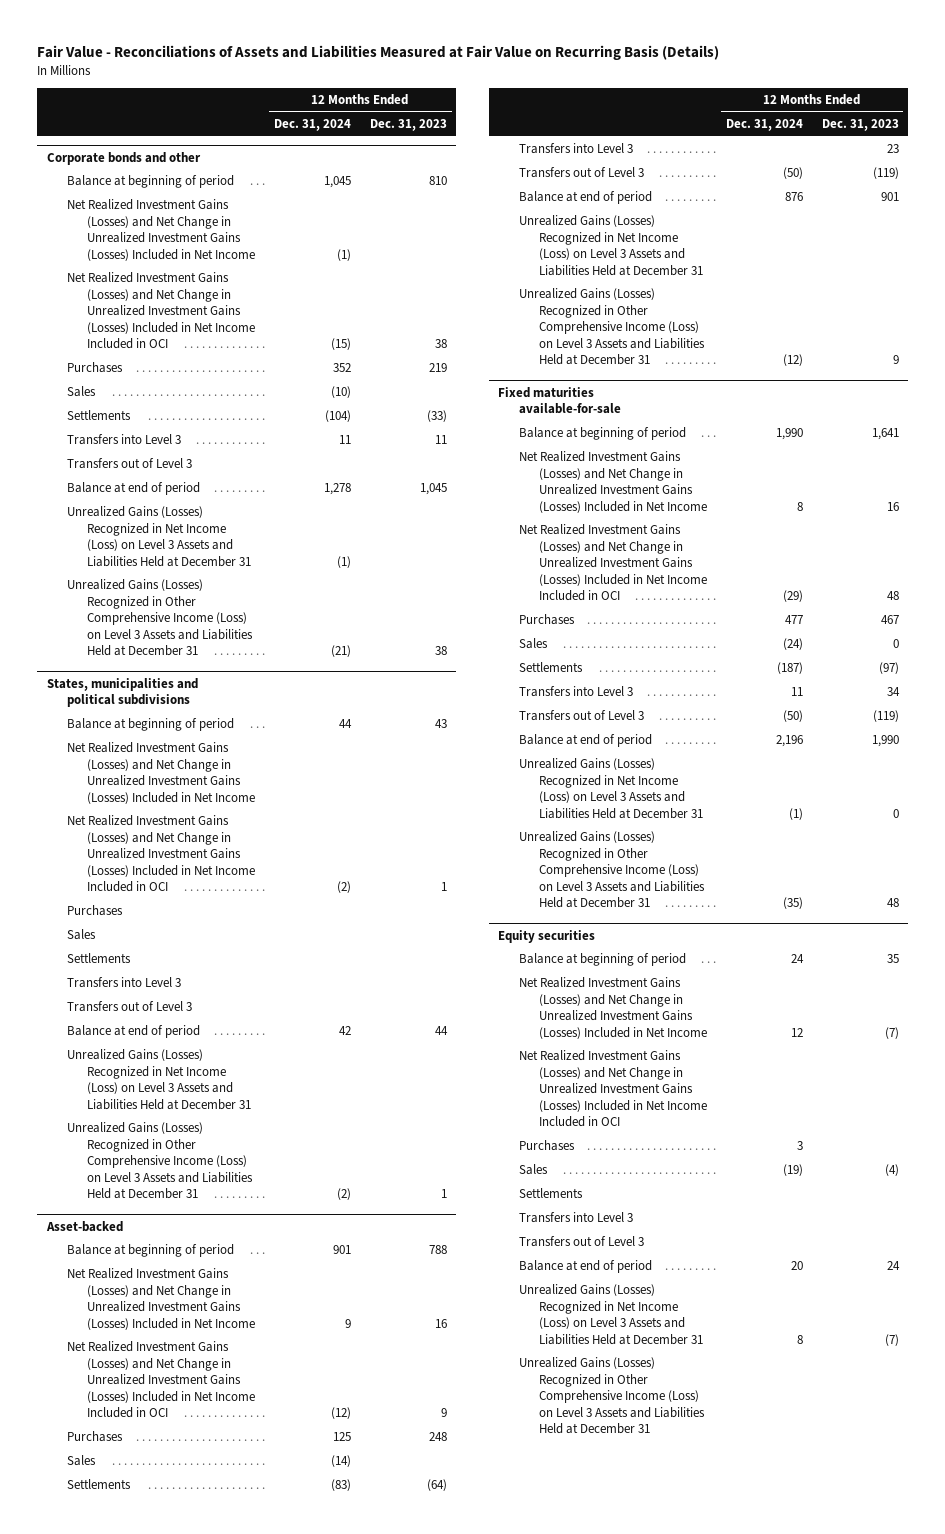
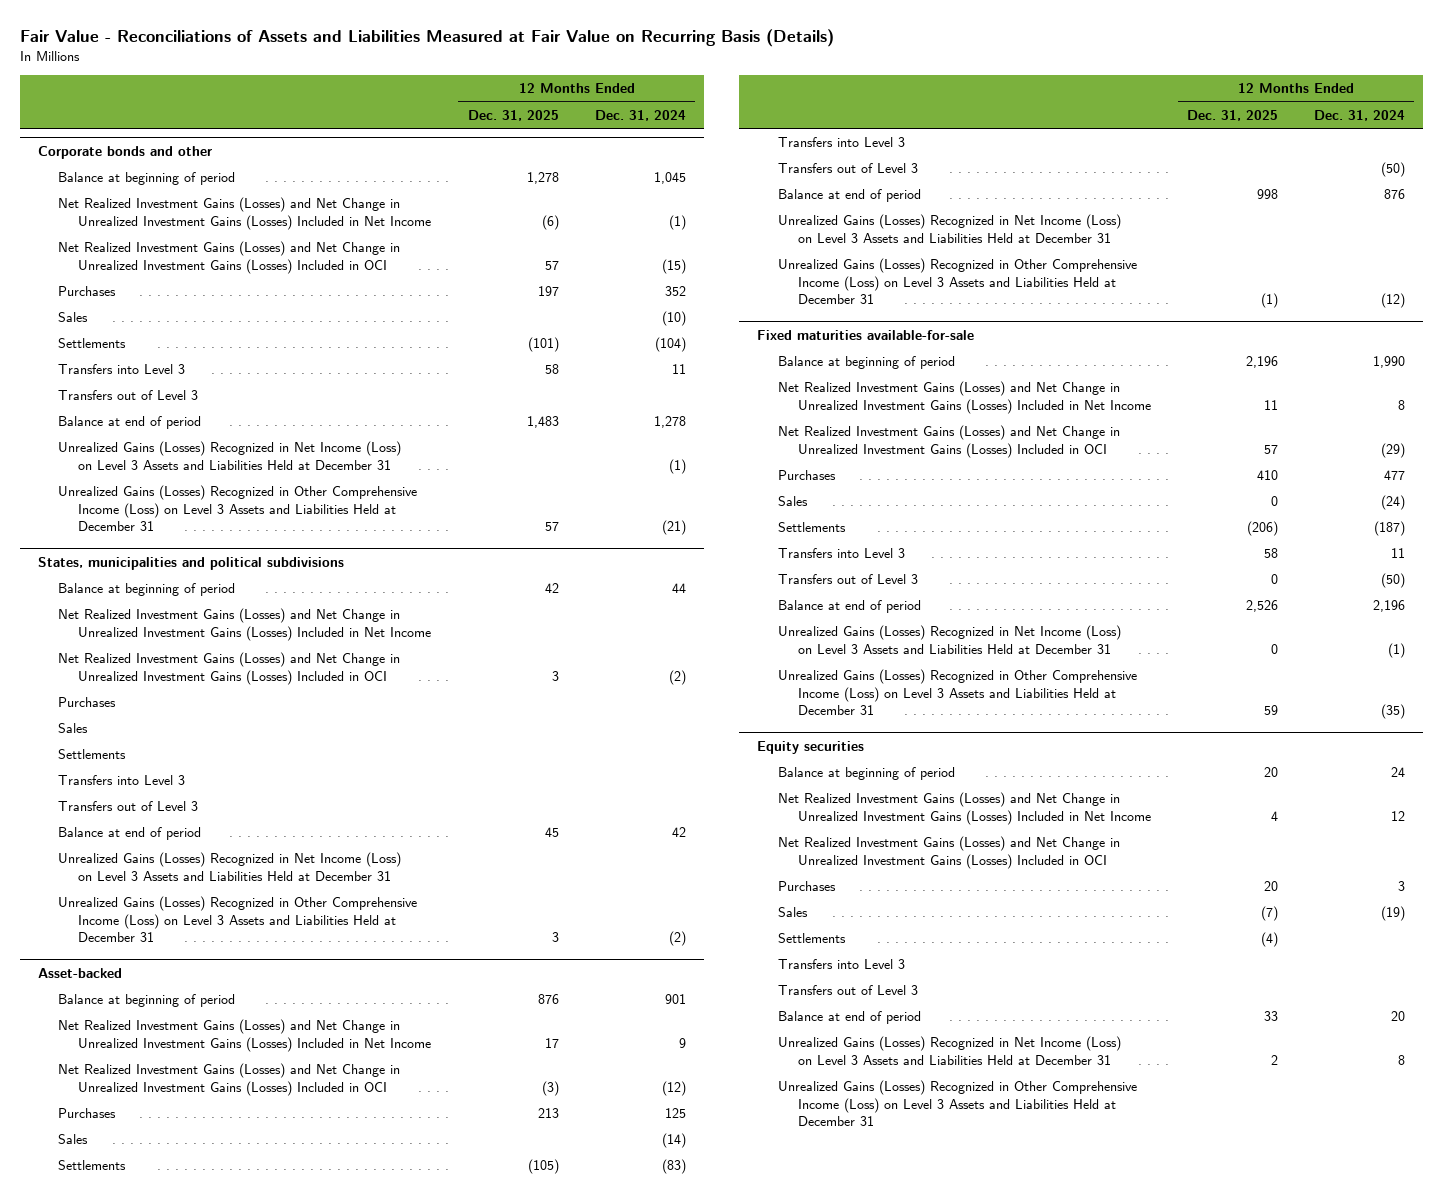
- | 12 Months Ended Dec. 31, 2024 | 12 Months Ended Dec. 31, 2023
+ | 12 Months Ended Dec. 31, 2025 | 12 Months Ended Dec. 31, 2024
@ Corporate bonds and other
- Net Realized Investment Gains (Losses) and Net Change in Unrealized Investment Gains (Losses) Included in Net Income Included in OCI | (15) | 38
+ Net Realized Investment Gains (Losses) and Net Change in Unrealized Investment Gains (Losses) Included in OCI | 57 | (15)
@ States, municipalities and political subdivisions
- Net Realized Investment Gains (Losses) and Net Change in Unrealized Investment Gains (Losses) Included in Net Income Included in OCI | (2) | 1
+ Net Realized Investment Gains (Losses) and Net Change in Unrealized Investment Gains (Losses) Included in OCI | 3 | (2)
@ Asset-backed
- Net Realized Investment Gains (Losses) and Net Change in Unrealized Investment Gains (Losses) Included in Net Income Included in OCI | (12) | 9
+ Net Realized Investment Gains (Losses) and Net Change in Unrealized Investment Gains (Losses) Included in OCI | (3) | (12)
@ Fixed maturities available-for-sale
- Net Realized Investment Gains (Losses) and Net Change in Unrealized Investment Gains (Losses) Included in Net Income Included in OCI | (29) | 48
+ Net Realized Investment Gains (Losses) and Net Change in Unrealized Investment Gains (Losses) Included in OCI | 57 | (29)
@ Equity securities
- Net Realized Investment Gains (Losses) and Net Change in Unrealized Investment Gains (Losses) Included in Net Income Included in OCI
+ Net Realized Investment Gains (Losses) and Net Change in Unrealized Investment Gains (Losses) Included in OCI

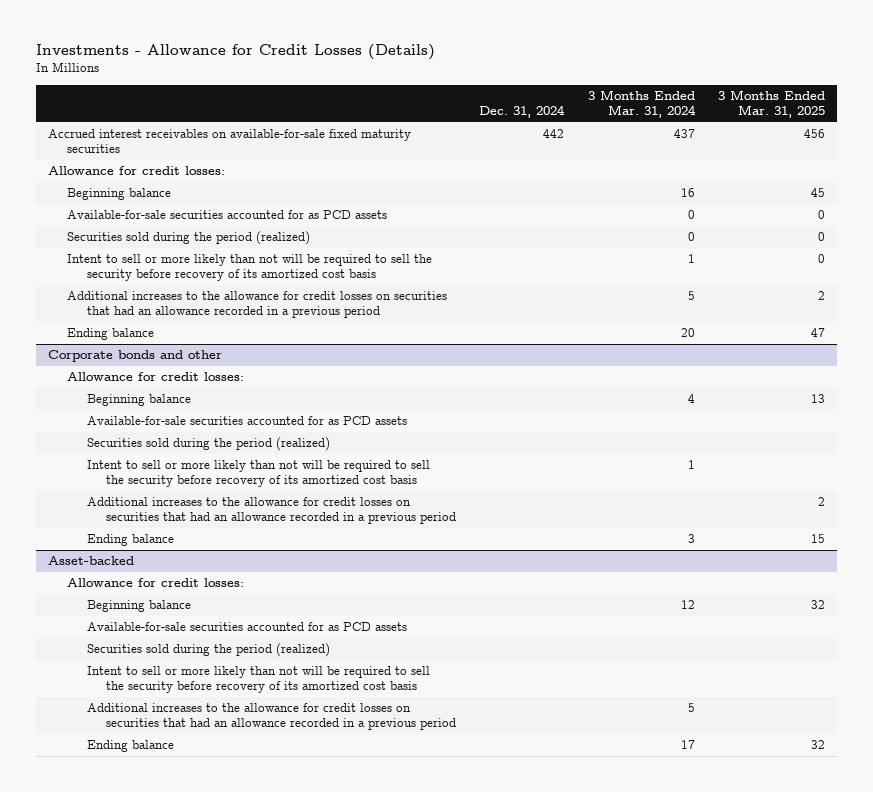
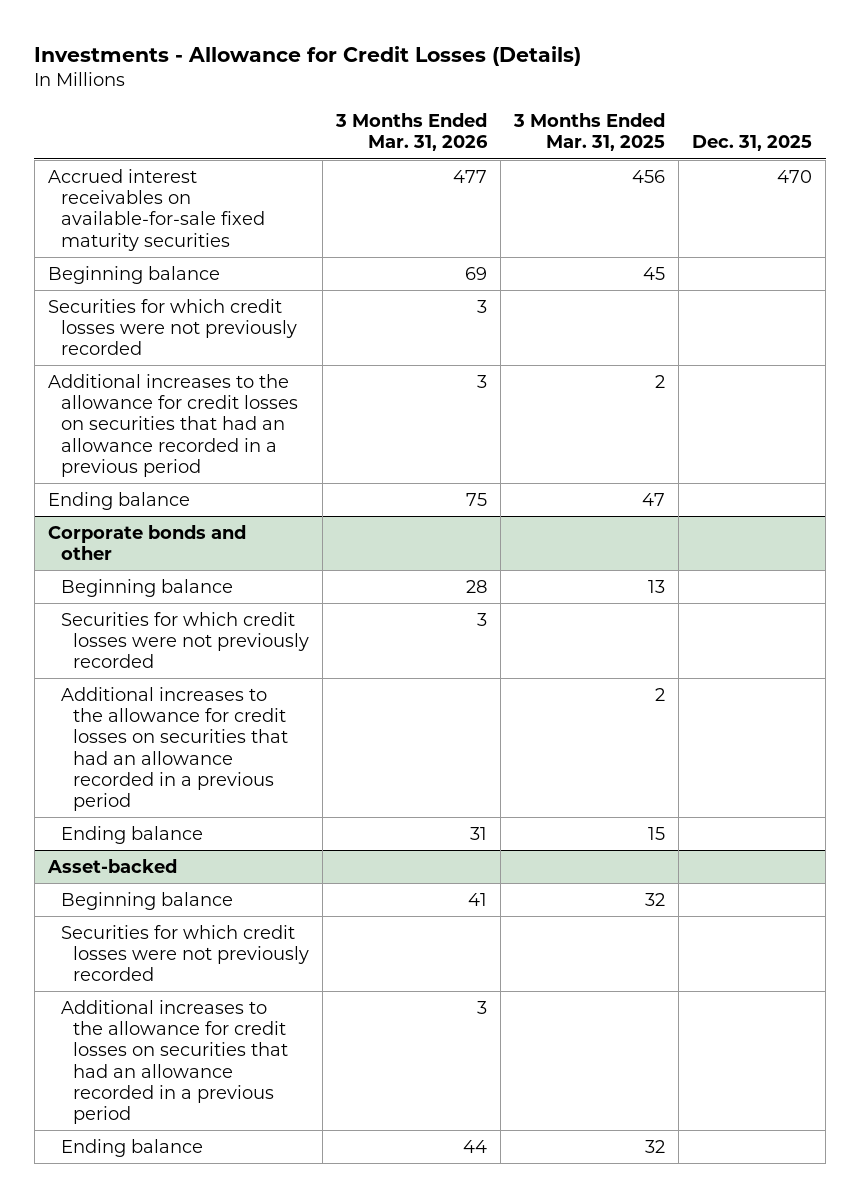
- | Dec. 31, 2024 | 3 Months Ended Mar. 31, 2024 | 3 Months Ended Mar. 31, 2025
+ | 3 Months Ended Mar. 31, 2026 | 3 Months Ended Mar. 31, 2025 | Dec. 31, 2025
- Allowance for credit losses:
- Available-for-sale securities accounted for as PCD assets | | 0 | 0
- Securities sold during the period (realized) | | 0 | 0
- Intent to sell or more likely than not will be required to sell the security before recovery of its amortized cost basis | | 1 | 0
+ Securities for which credit losses were not previously recorded | 3 | |
@ Corporate bonds and other
- Allowance for credit losses:
- Available-for-sale securities accounted for as PCD assets
- Securities sold during the period (realized)
- Intent to sell or more likely than not will be required to sell the security before recovery of its amortized cost basis | | 1 |
+ Securities for which credit losses were not previously recorded | 3 | |
@ Asset-backed
- Allowance for credit losses:
- Available-for-sale securities accounted for as PCD assets
- Securities sold during the period (realized)
- Intent to sell or more likely than not will be required to sell the security before recovery of its amortized cost basis
+ Securities for which credit losses were not previously recorded

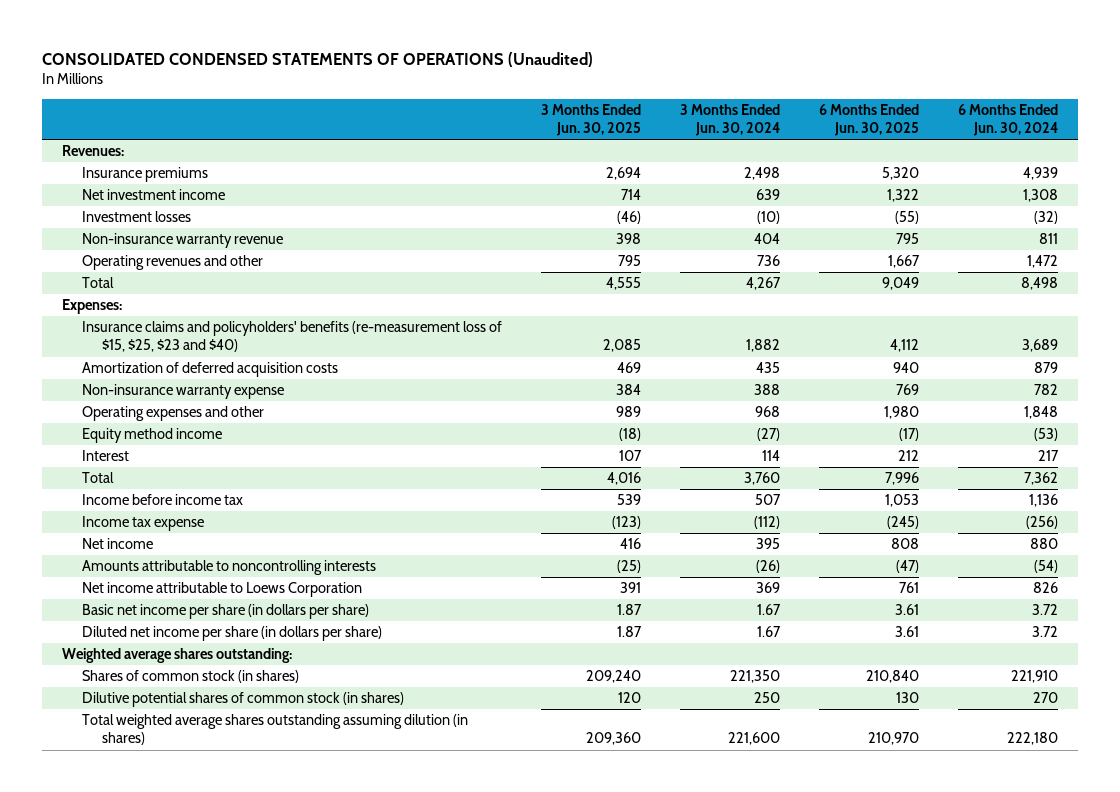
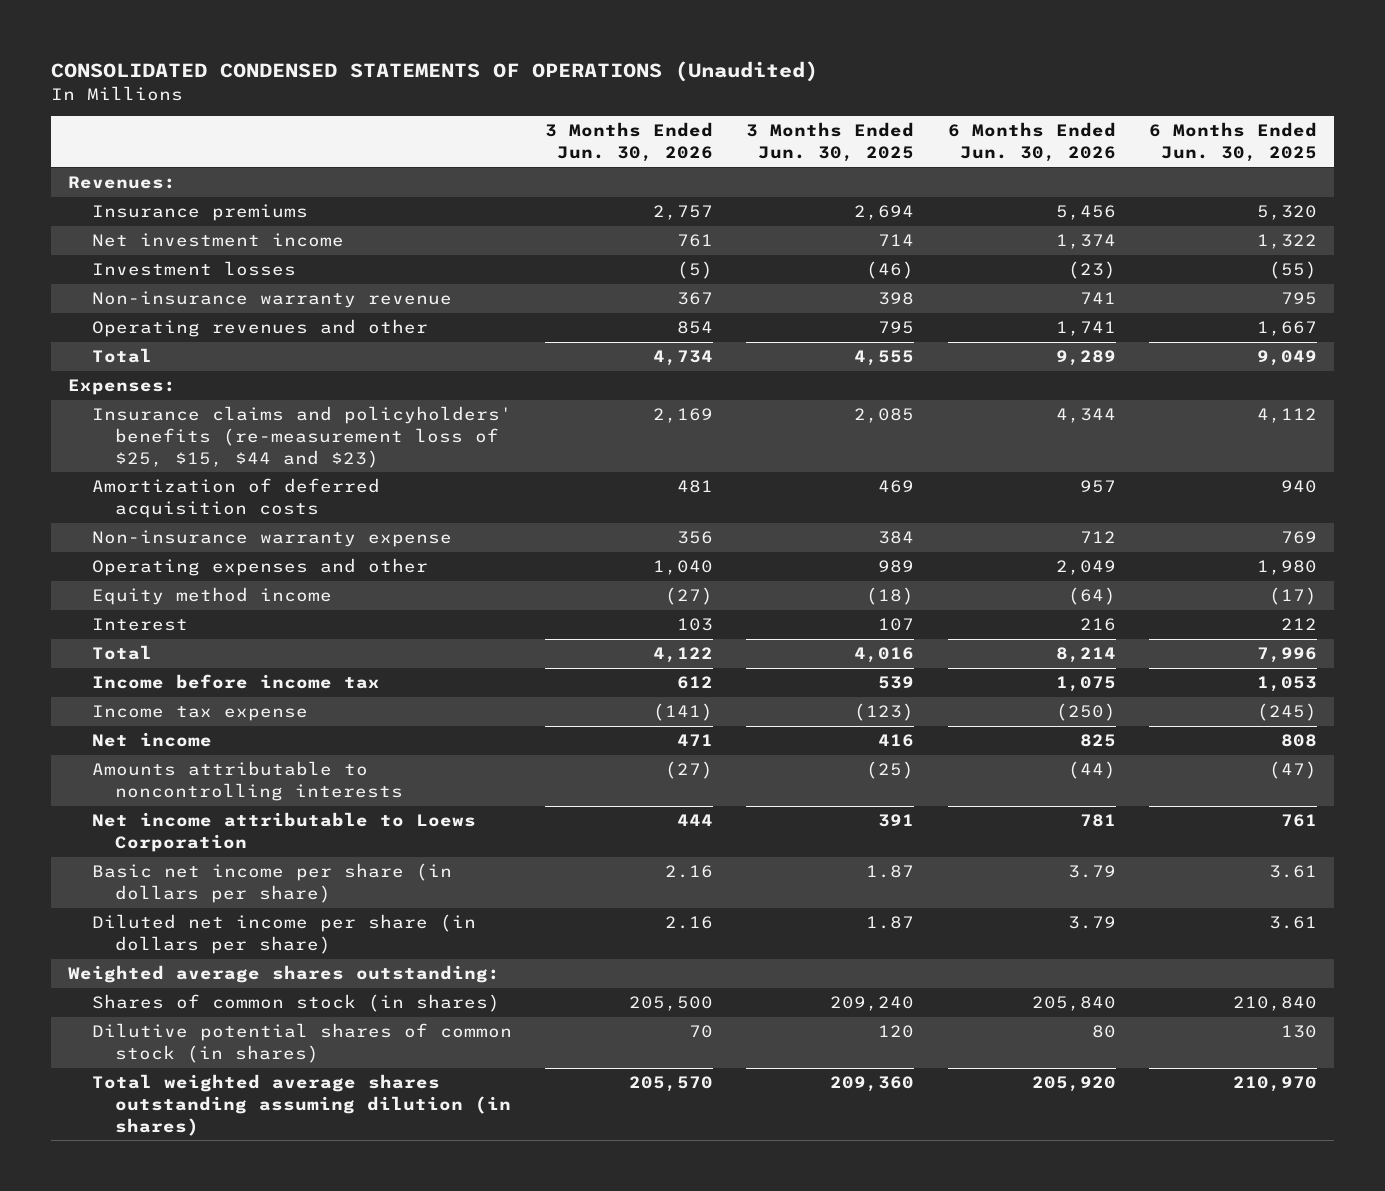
- | 3 Months Ended Jun. 30, 2025 | 3 Months Ended Jun. 30, 2024 | 6 Months Ended Jun. 30, 2025 | 6 Months Ended Jun. 30, 2024
+ | 3 Months Ended Jun. 30, 2026 | 3 Months Ended Jun. 30, 2025 | 6 Months Ended Jun. 30, 2026 | 6 Months Ended Jun. 30, 2025
- Insurance claims and policyholders' benefits (re-measurement loss of $15, $25, $23 and $40) | 2,085 | 1,882 | 4,112 | 3,689
+ Insurance claims and policyholders' benefits (re-measurement loss of $25, $15, $44 and $23) | 2,169 | 2,085 | 4,344 | 4,112

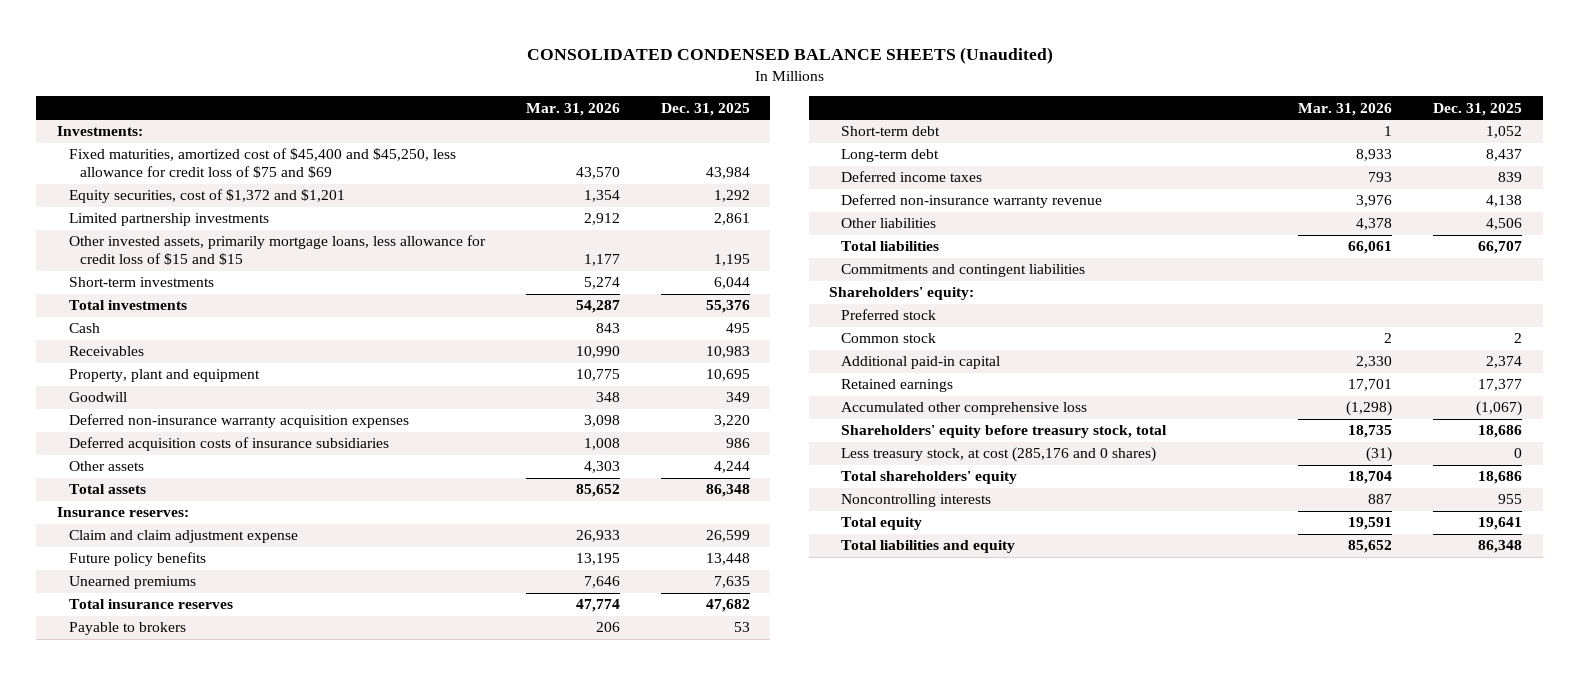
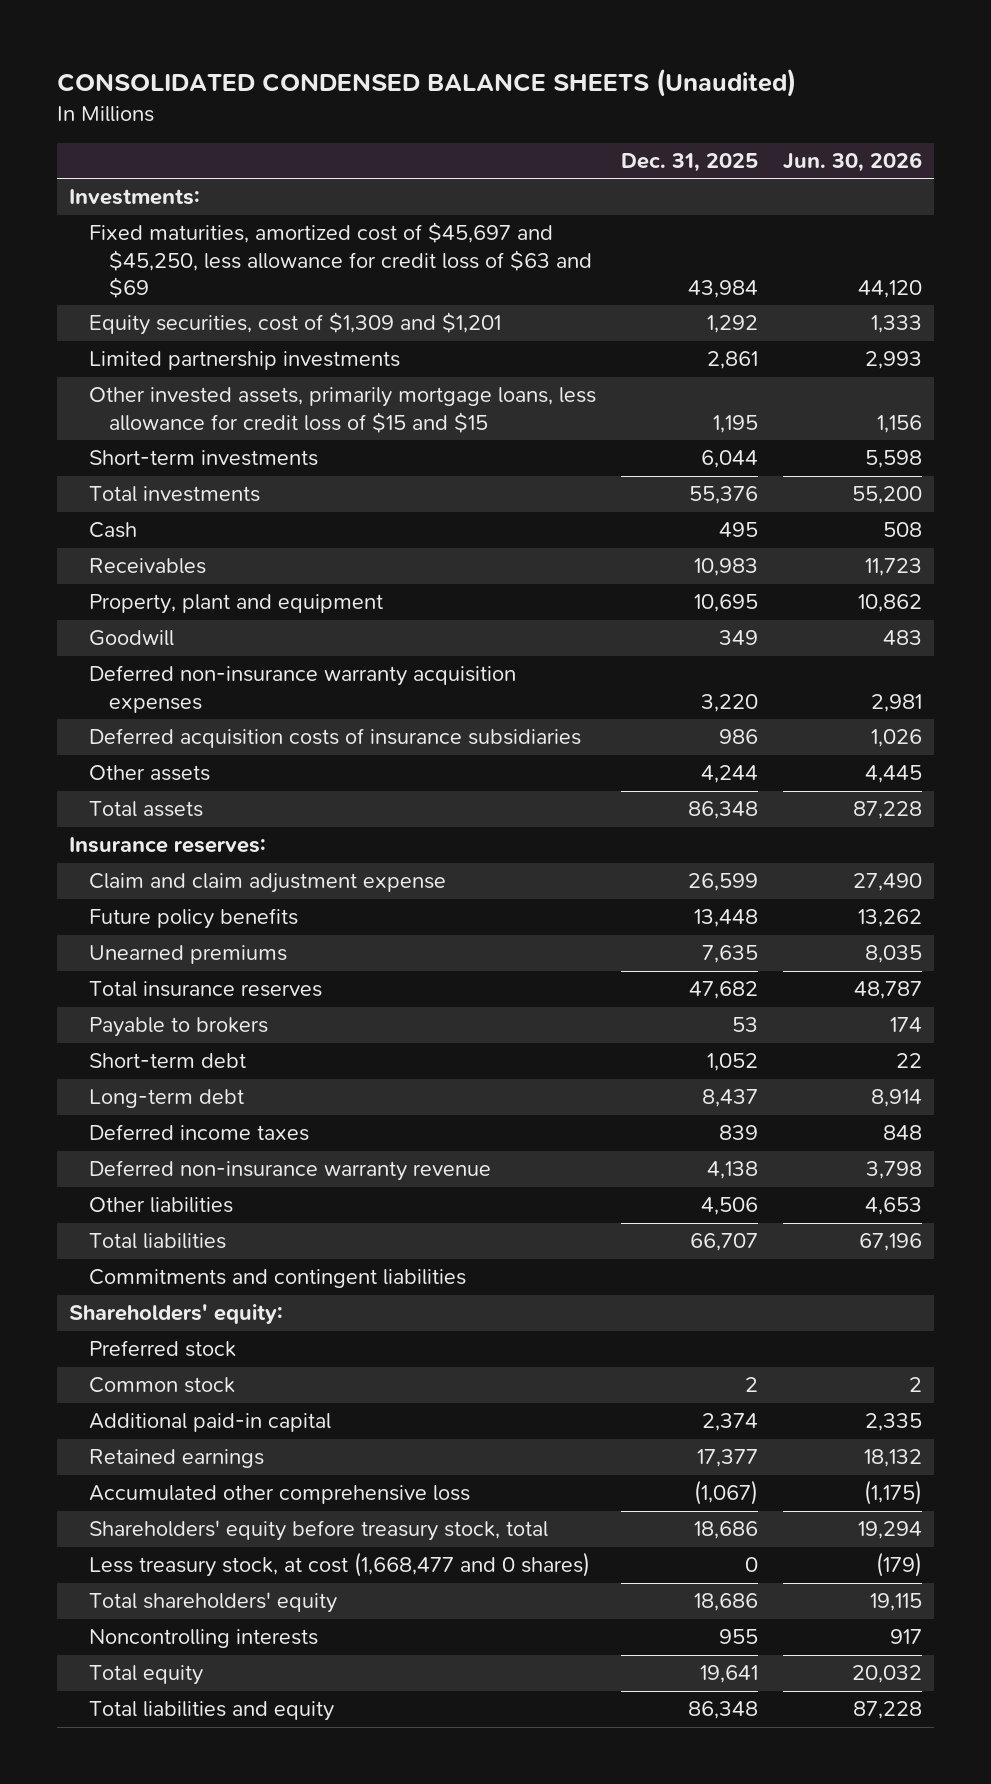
- | Mar. 31, 2026 | Dec. 31, 2025
+ | Dec. 31, 2025 | Jun. 30, 2026
- Fixed maturities, amortized cost of $45,400 and $45,250, less allowance for credit loss of $75 and $69 | 43,570 | 43,984
- Equity securities, cost of $1,372 and $1,201 | 1,354 | 1,292
+ Fixed maturities, amortized cost of $45,697 and $45,250, less allowance for credit loss of $63 and $69 | 43,984 | 44,120
+ Equity securities, cost of $1,309 and $1,201 | 1,292 | 1,333
- Less treasury stock, at cost (285,176 and 0 shares) | (31) | 0
+ Less treasury stock, at cost (1,668,477 and 0 shares) | 0 | (179)

